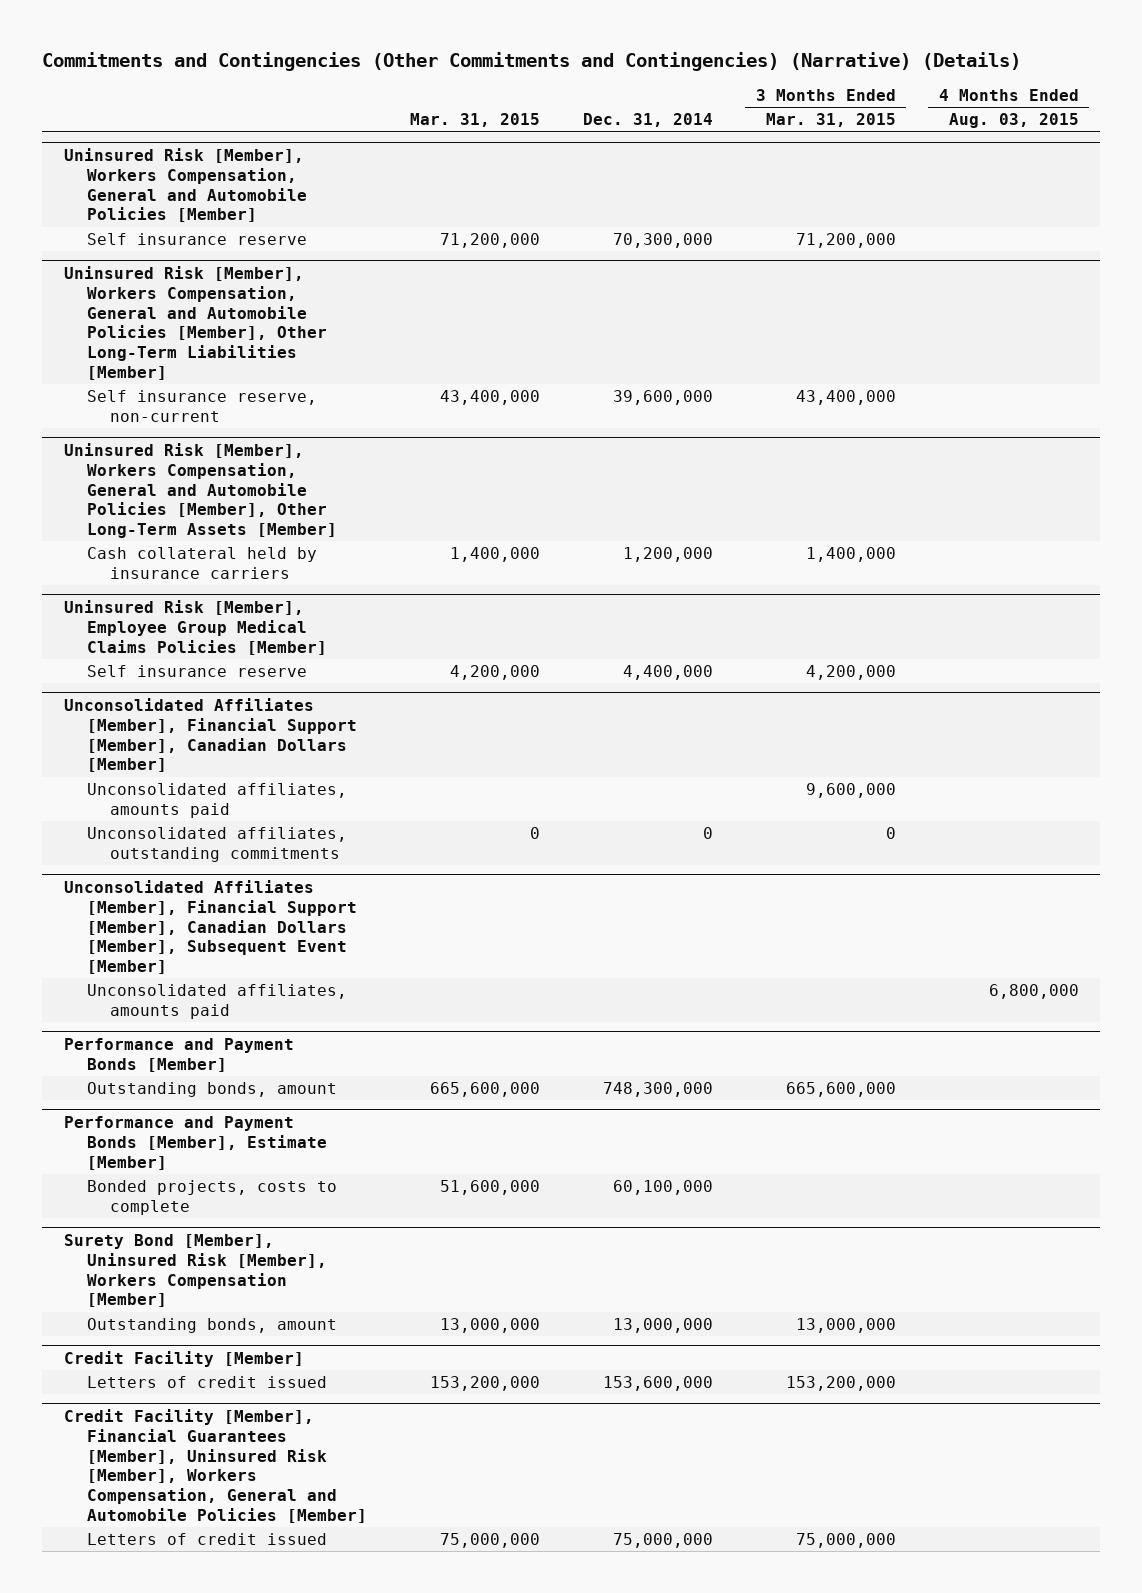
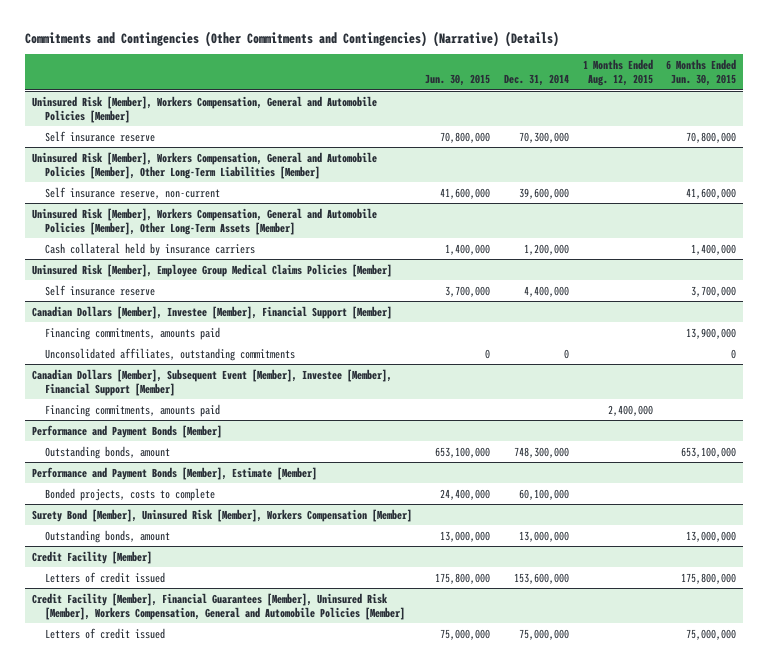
- | Mar. 31, 2015 | Dec. 31, 2014 | 3 Months Ended Mar. 31, 2015 | 4 Months Ended Aug. 03, 2015
+ | Jun. 30, 2015 | Dec. 31, 2014 | 1 Months Ended Aug. 12, 2015 | 6 Months Ended Jun. 30, 2015
- Unconsolidated Affiliates [Member], Financial Support [Member], Canadian Dollars [Member]
- Unconsolidated affiliates, amounts paid | | | 9,600,000 |
+ Canadian Dollars [Member], Investee [Member], Financial Support [Member]
+ Financing commitments, amounts paid | | | | 13,900,000
- Unconsolidated Affiliates [Member], Financial Support [Member], Canadian Dollars [Member], Subsequent Event [Member]
- Unconsolidated affiliates, amounts paid | | | | 6,800,000
+ Canadian Dollars [Member], Subsequent Event [Member], Investee [Member], Financial Support [Member]
+ Financing commitments, amounts paid | | | 2,400,000 |

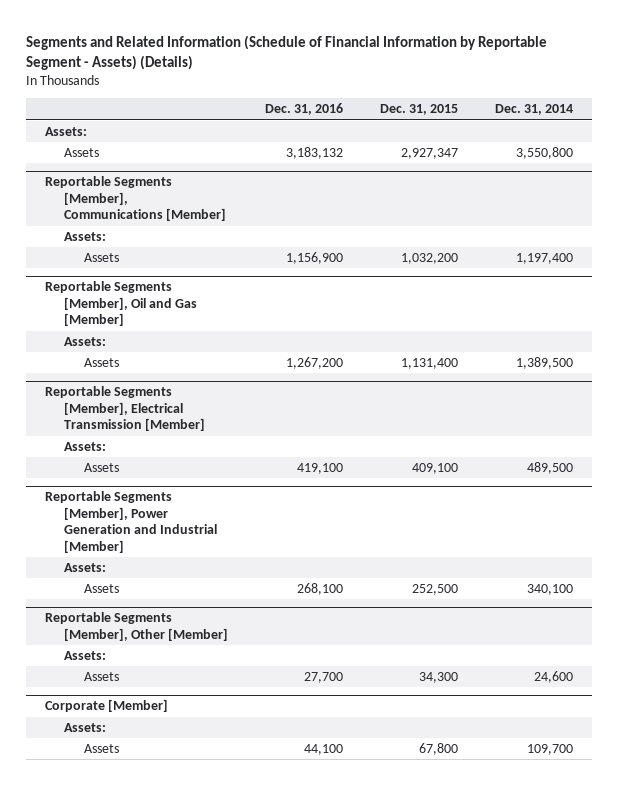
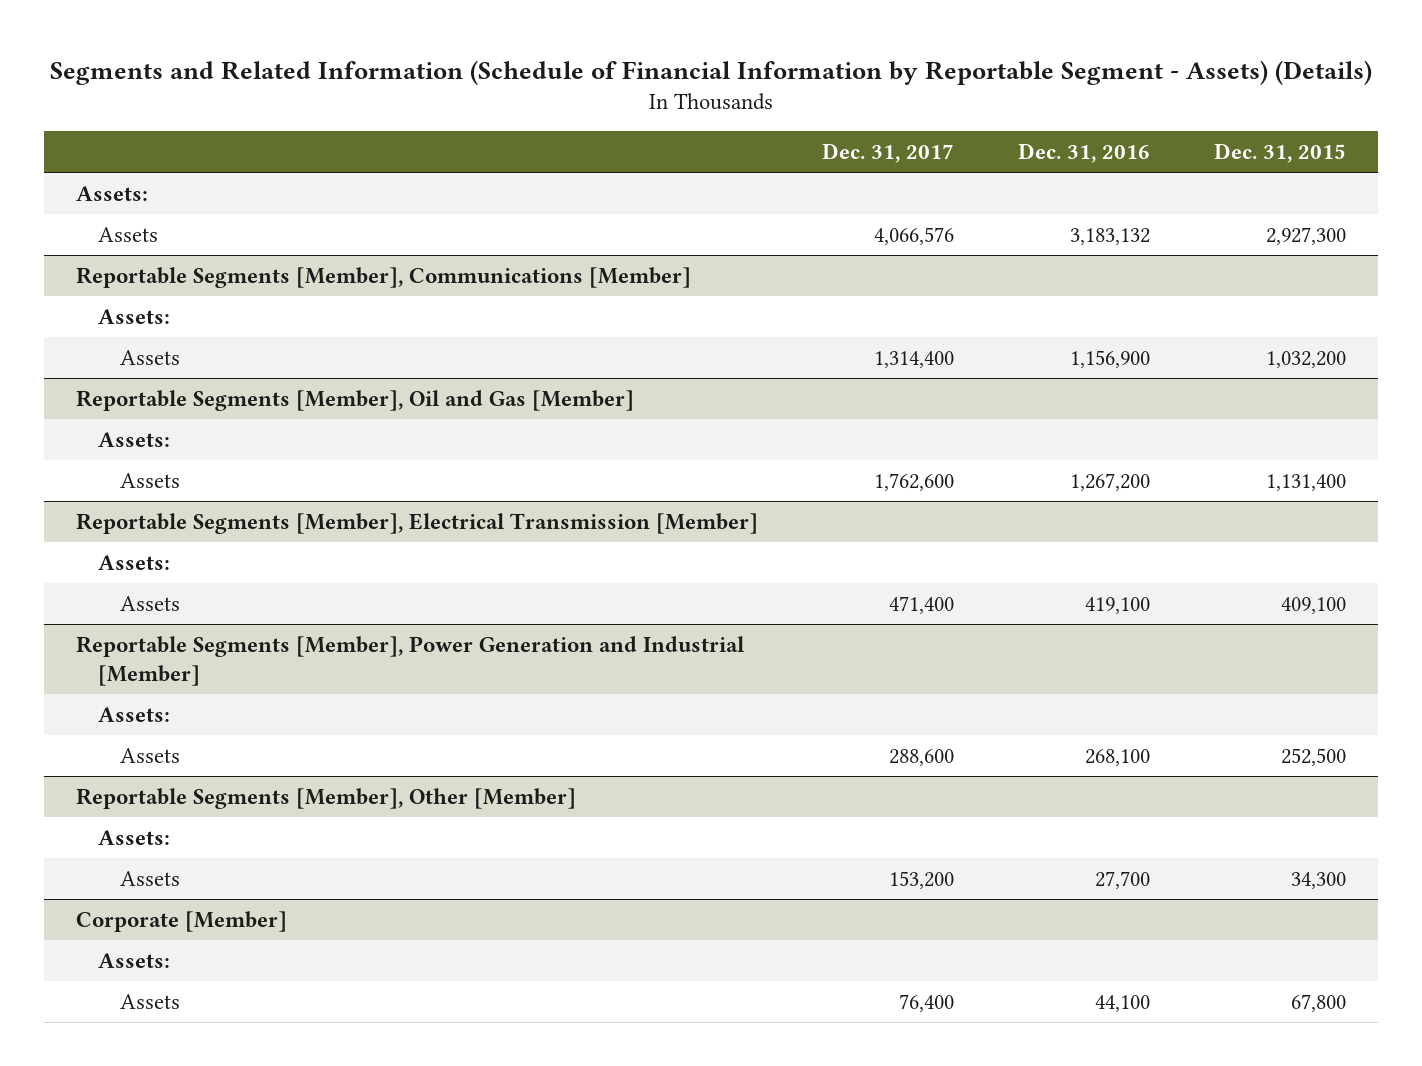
- | Dec. 31, 2016 | Dec. 31, 2015 | Dec. 31, 2014
+ | Dec. 31, 2017 | Dec. 31, 2016 | Dec. 31, 2015
- Assets | 3,183,132 | 2,927,347 | 3,550,800
+ Assets | 4,066,576 | 3,183,132 | 2,927,300

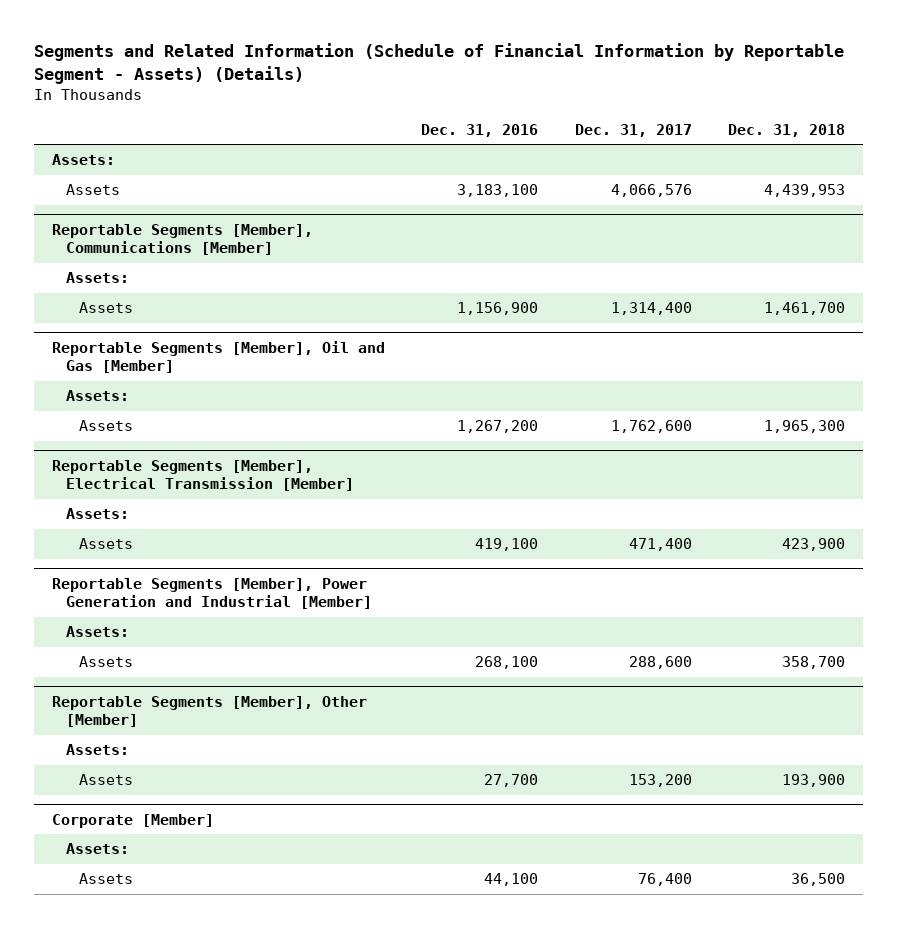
- | Dec. 31, 2017 | Dec. 31, 2016 | Dec. 31, 2015
+ | Dec. 31, 2016 | Dec. 31, 2017 | Dec. 31, 2018
- Assets | 4,066,576 | 3,183,132 | 2,927,300
+ Assets | 3,183,100 | 4,066,576 | 4,439,953

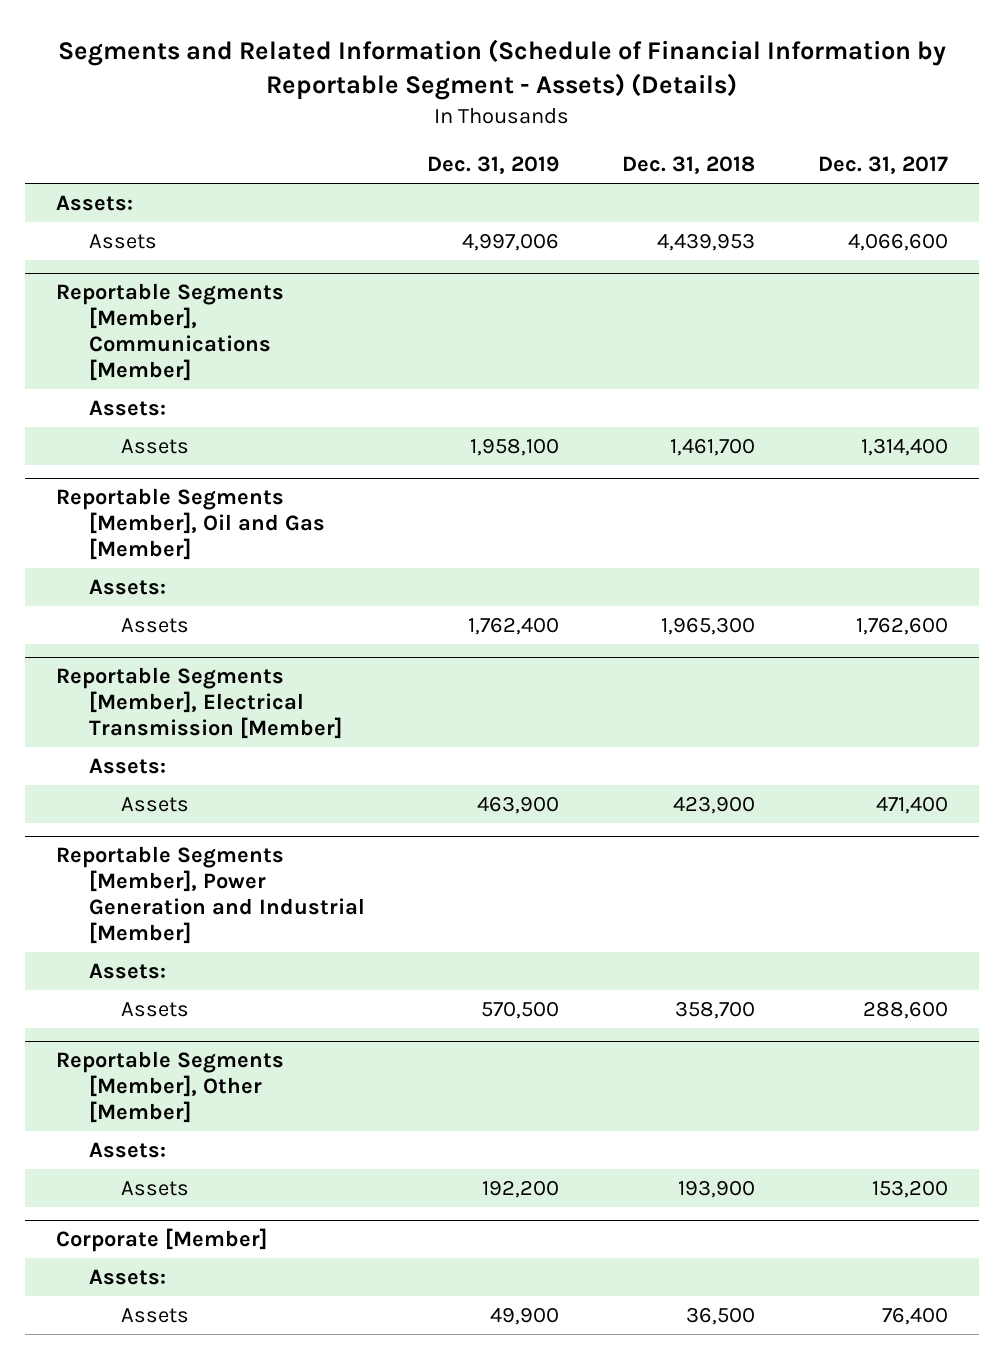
- | Dec. 31, 2016 | Dec. 31, 2017 | Dec. 31, 2018
+ | Dec. 31, 2019 | Dec. 31, 2018 | Dec. 31, 2017
- Assets | 3,183,100 | 4,066,576 | 4,439,953
+ Assets | 4,997,006 | 4,439,953 | 4,066,600

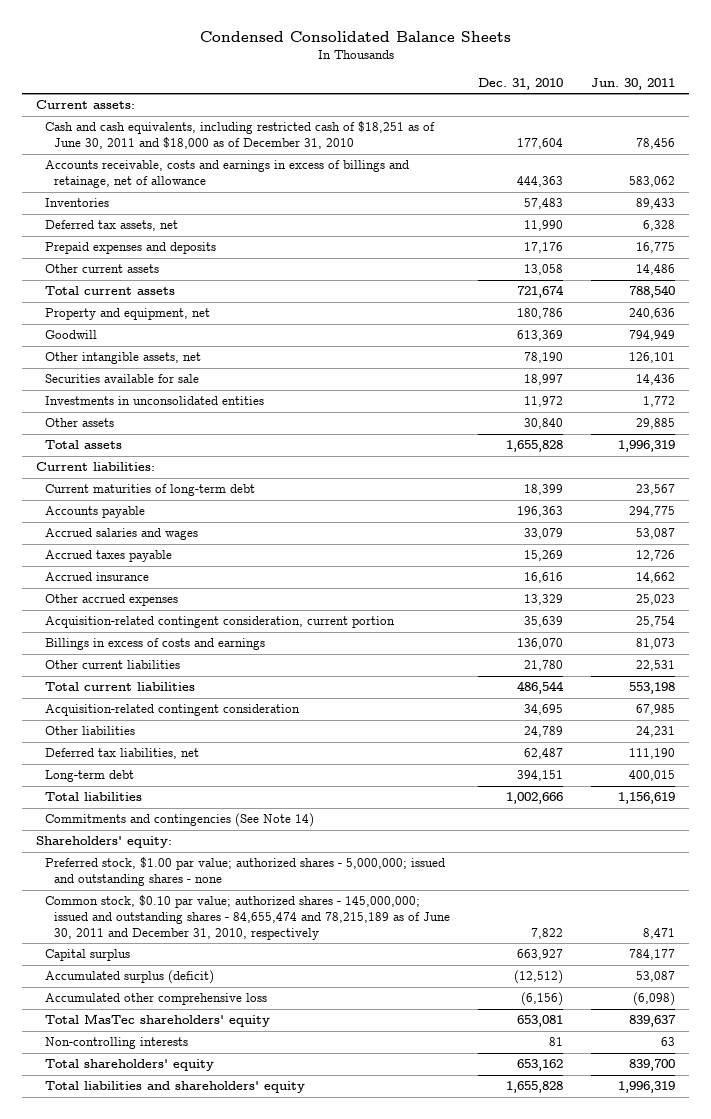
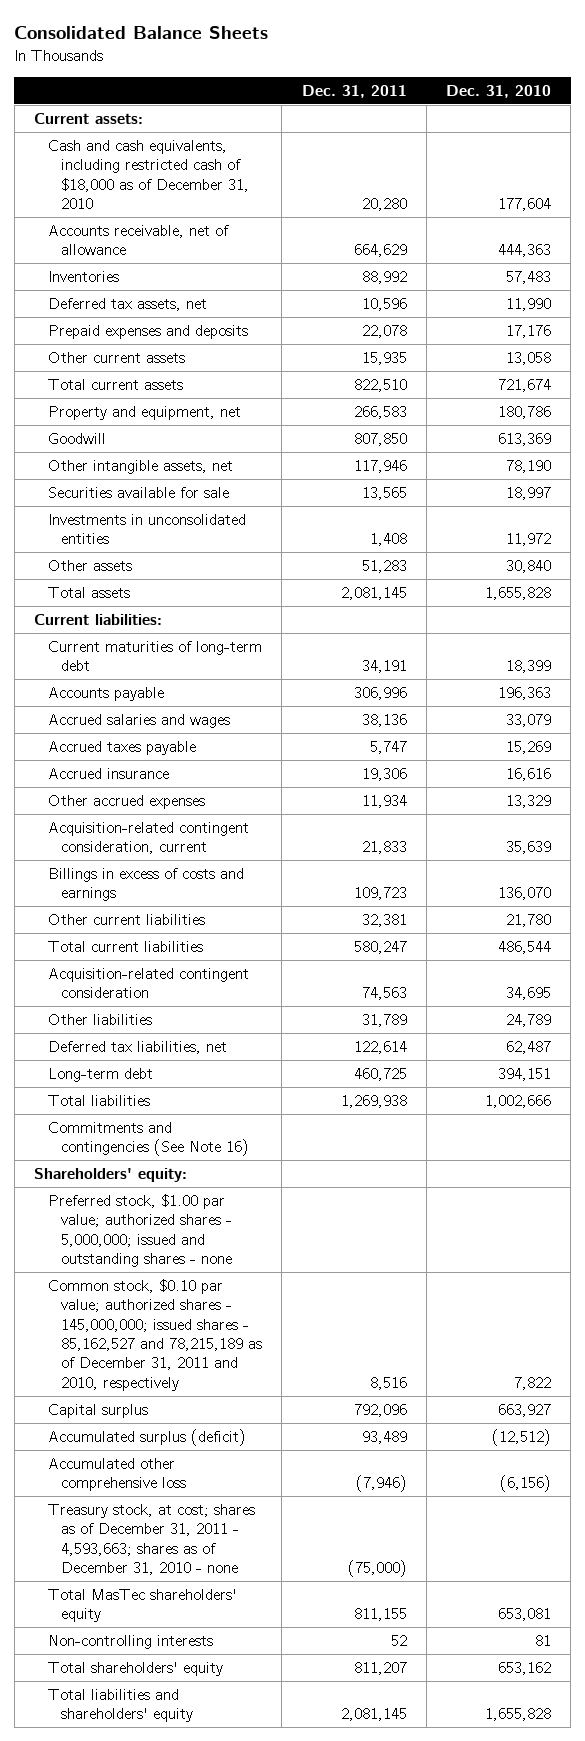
- Condensed Consolidated Balance Sheets
+ Consolidated Balance Sheets
- | Dec. 31, 2010 | Jun. 30, 2011
+ | Dec. 31, 2011 | Dec. 31, 2010
- Cash and cash equivalents, including restricted cash of $18,251 as of June 30, 2011 and $18,000 as of December 31, 2010 | 177,604 | 78,456
- Accounts receivable, costs and earnings in excess of billings and retainage, net of allowance | 444,363 | 583,062
+ Cash and cash equivalents, including restricted cash of $18,000 as of December 31, 2010 | 20,280 | 177,604
+ Accounts receivable, net of allowance | 664,629 | 444,363
- Acquisition-related contingent consideration, current portion | 35,639 | 25,754
+ Acquisition-related contingent consideration, current | 21,833 | 35,639
- Commitments and contingencies (See Note 14)
+ Commitments and contingencies (See Note 16)
- Common stock, $0.10 par value; authorized shares - 145,000,000; issued and outstanding shares - 84,655,474 and 78,215,189 as of June 30, 2011 and December 31, 2010, respectively | 7,822 | 8,471
+ Common stock, $0.10 par value; authorized shares - 145,000,000; issued shares - 85,162,527 and 78,215,189 as of December 31, 2011 and 2010, respectively | 8,516 | 7,822
+ Treasury stock, at cost; shares as of December 31, 2011 - 4,593,663; shares as of December 31, 2010 - none | (75,000) |

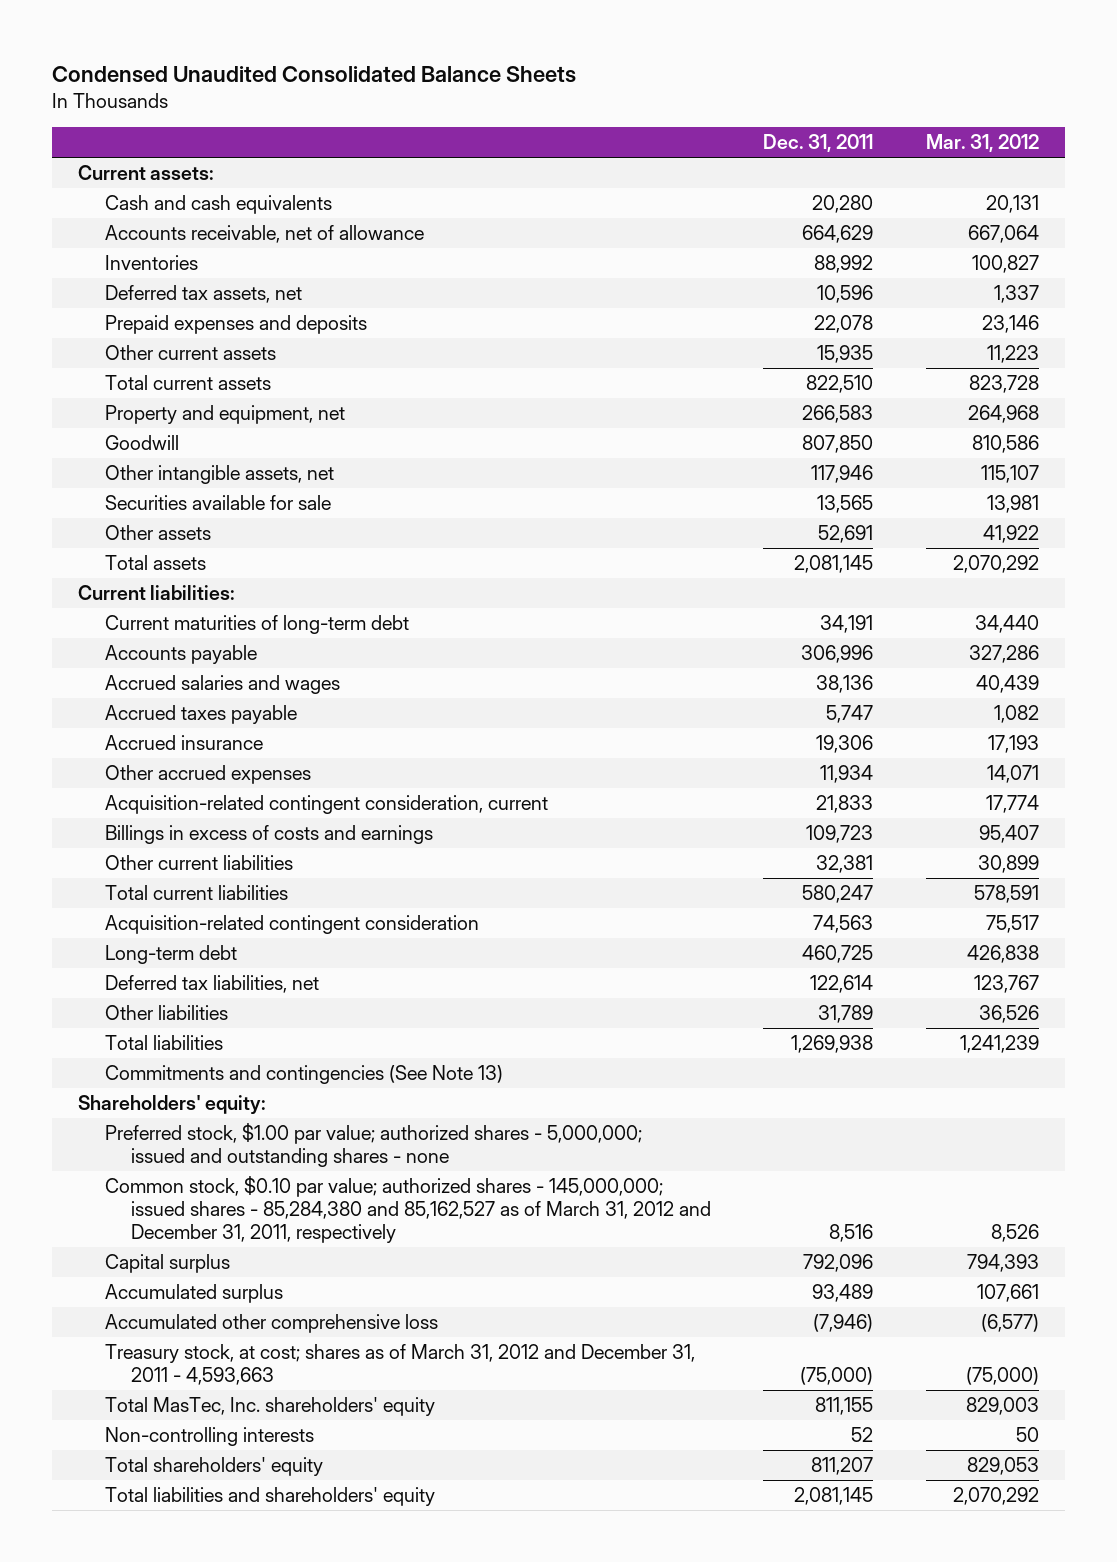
- Consolidated Balance Sheets
+ Condensed Unaudited Consolidated Balance Sheets
- | Dec. 31, 2011 | Dec. 31, 2010
+ | Dec. 31, 2011 | Mar. 31, 2012
- Cash and cash equivalents, including restricted cash of $18,000 as of December 31, 2010 | 20,280 | 177,604
+ Cash and cash equivalents | 20,280 | 20,131
- Investments in unconsolidated entities | 1,408 | 11,972
- Other assets | 51,283 | 30,840
+ Other assets | 52,691 | 41,922
moved down: Deferred tax liabilities, net | 122,614 | 123,767
moved down: Other liabilities | 31,789 | 36,526
- Commitments and contingencies (See Note 16)
+ Commitments and contingencies (See Note 13)
- Common stock, $0.10 par value; authorized shares - 145,000,000; issued shares - 85,162,527 and 78,215,189 as of December 31, 2011 and 2010, respectively | 8,516 | 7,822
+ Common stock, $0.10 par value; authorized shares - 145,000,000; issued shares - 85,284,380 and 85,162,527 as of March 31, 2012 and December 31, 2011, respectively | 8,516 | 8,526
- Accumulated surplus (deficit) | 93,489 | (12,512)
+ Accumulated surplus | 93,489 | 107,661
- Treasury stock, at cost; shares as of December 31, 2011 - 4,593,663; shares as of December 31, 2010 - none | (75,000) |
- Total MasTec shareholders' equity | 811,155 | 653,081
+ Treasury stock, at cost; shares as of March 31, 2012 and December 31, 2011 - 4,593,663 | (75,000) | (75,000)
+ Total MasTec, Inc. shareholders' equity | 811,155 | 829,003

